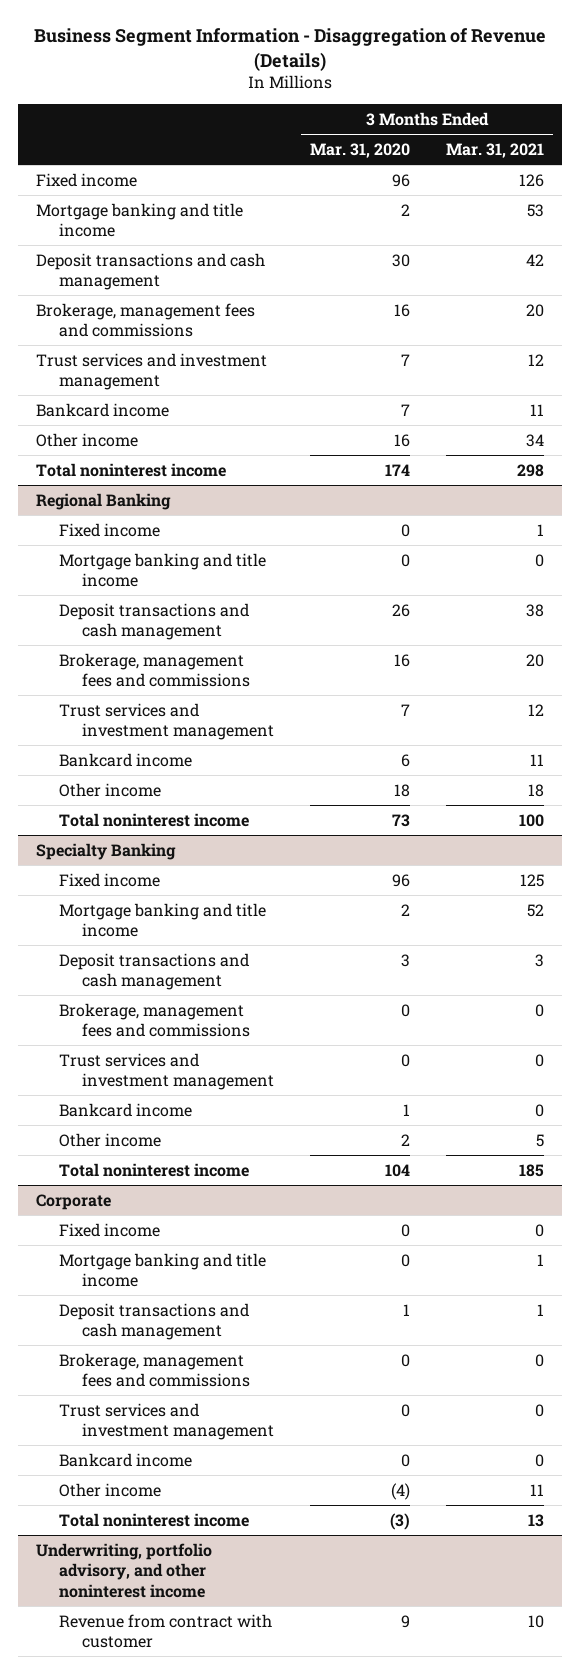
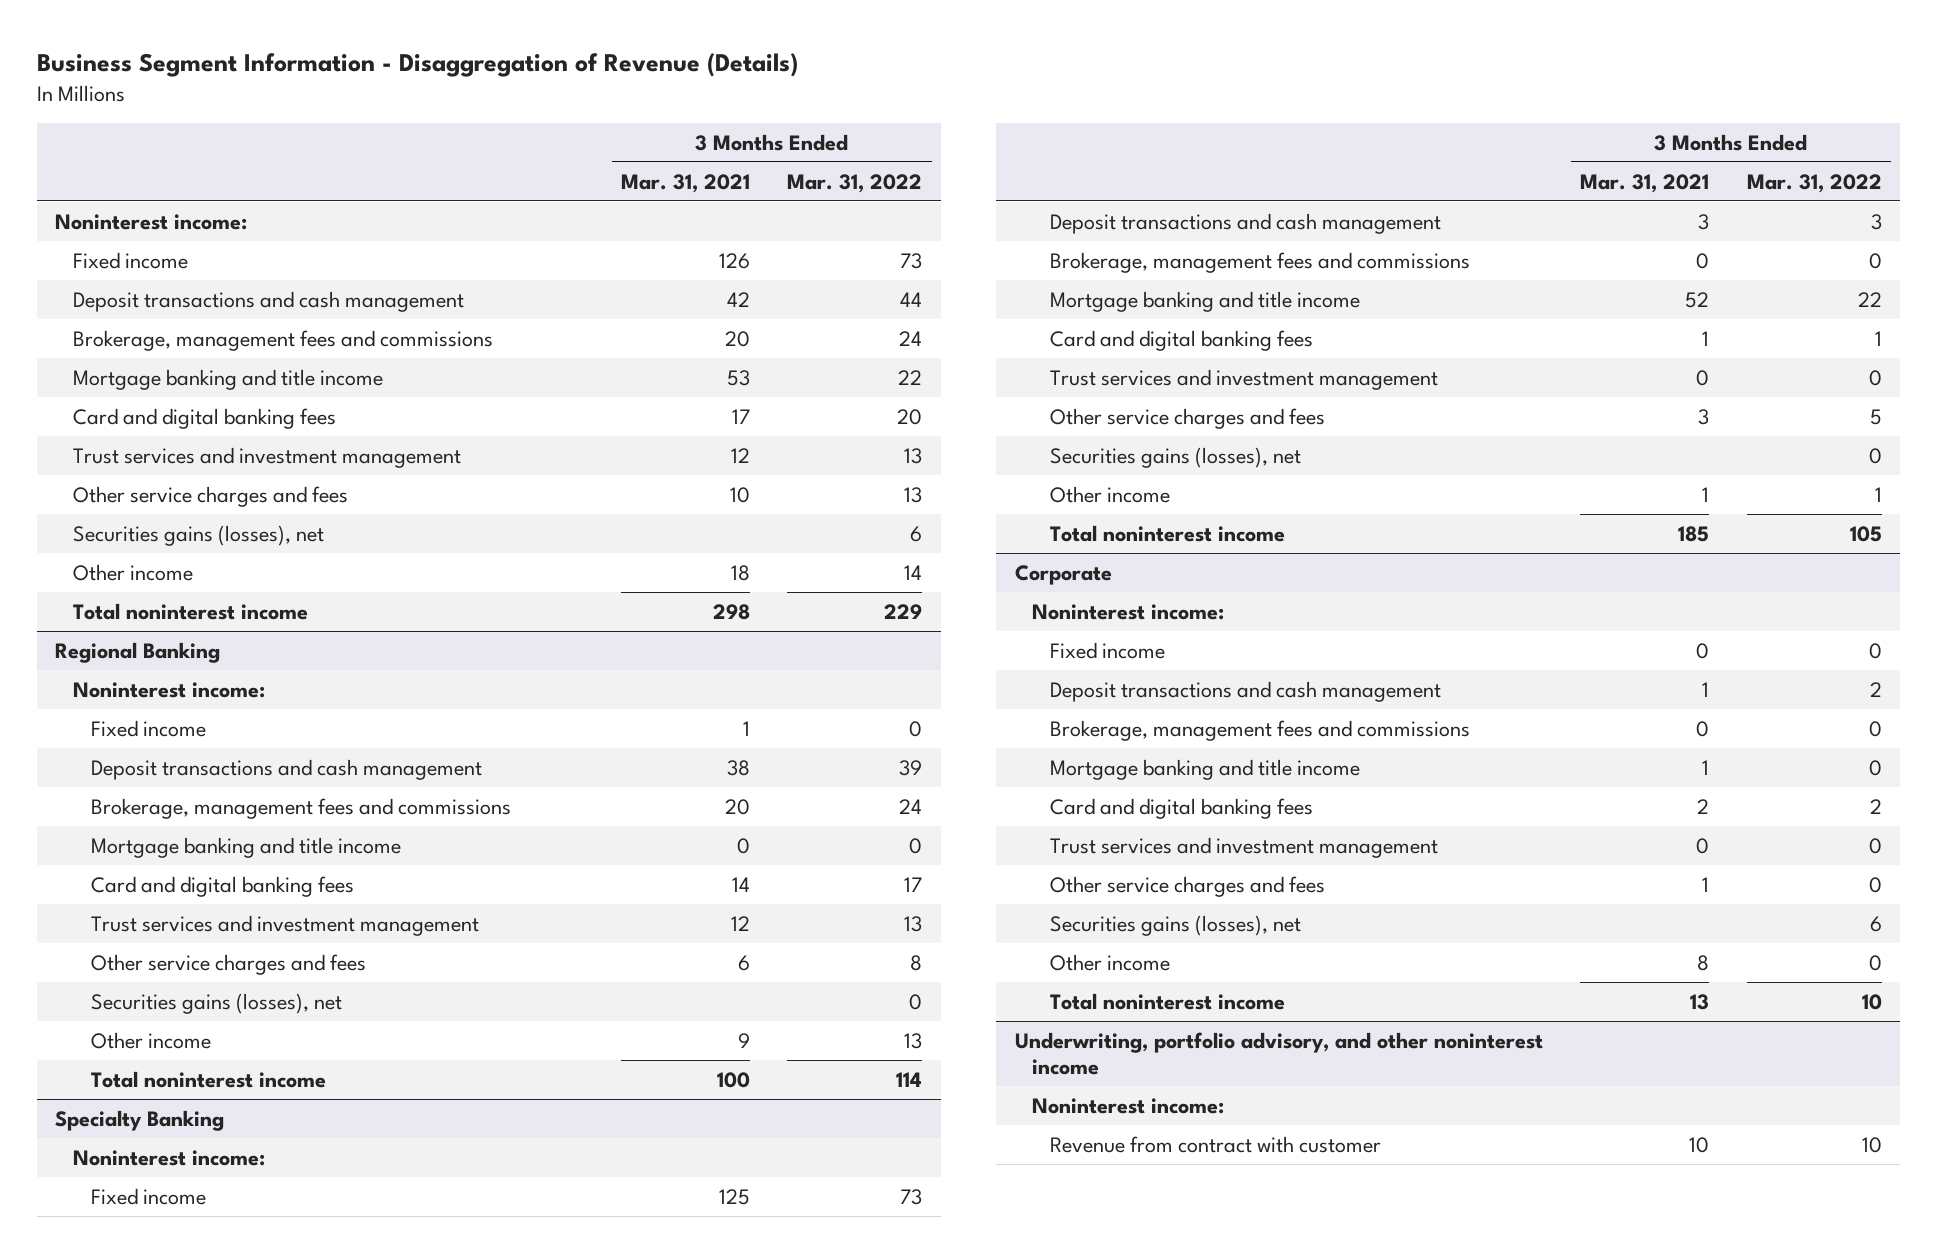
- | 3 Months Ended Mar. 31, 2020 | 3 Months Ended Mar. 31, 2021
+ | 3 Months Ended Mar. 31, 2021 | 3 Months Ended Mar. 31, 2022
+ Noninterest income:
moved down: Mortgage banking and title income | 53 | 22
+ Card and digital banking fees | 17 | 20
- Bankcard income | 7 | 11
- Other income | 16 | 34
+ Other service charges and fees | 10 | 13
+ Securities gains (losses), net | | 6
+ Other income | 18 | 14
@ Regional Banking
+ Noninterest income:
moved down: Mortgage banking and title income | 0 | 0
+ Card and digital banking fees | 14 | 17
- Bankcard income | 6 | 11
- Other income | 18 | 18
+ Other service charges and fees | 6 | 8
+ Securities gains (losses), net | | 0
+ Other income | 9 | 13
@ Specialty Banking
+ Noninterest income:
moved down: Mortgage banking and title income | 52 | 22
+ Card and digital banking fees | 1 | 1
- Bankcard income | 1 | 0
- Other income | 2 | 5
+ Other service charges and fees | 3 | 5
+ Securities gains (losses), net | | 0
+ Other income | 1 | 1
@ Corporate
+ Noninterest income:
moved down: Mortgage banking and title income | 1 | 0
+ Card and digital banking fees | 2 | 2
- Bankcard income | 0 | 0
- Other income | (4) | 11
+ Other service charges and fees | 1 | 0
+ Securities gains (losses), net | | 6
+ Other income | 8 | 0
@ Underwriting, portfolio advisory, and other noninterest income
+ Noninterest income:

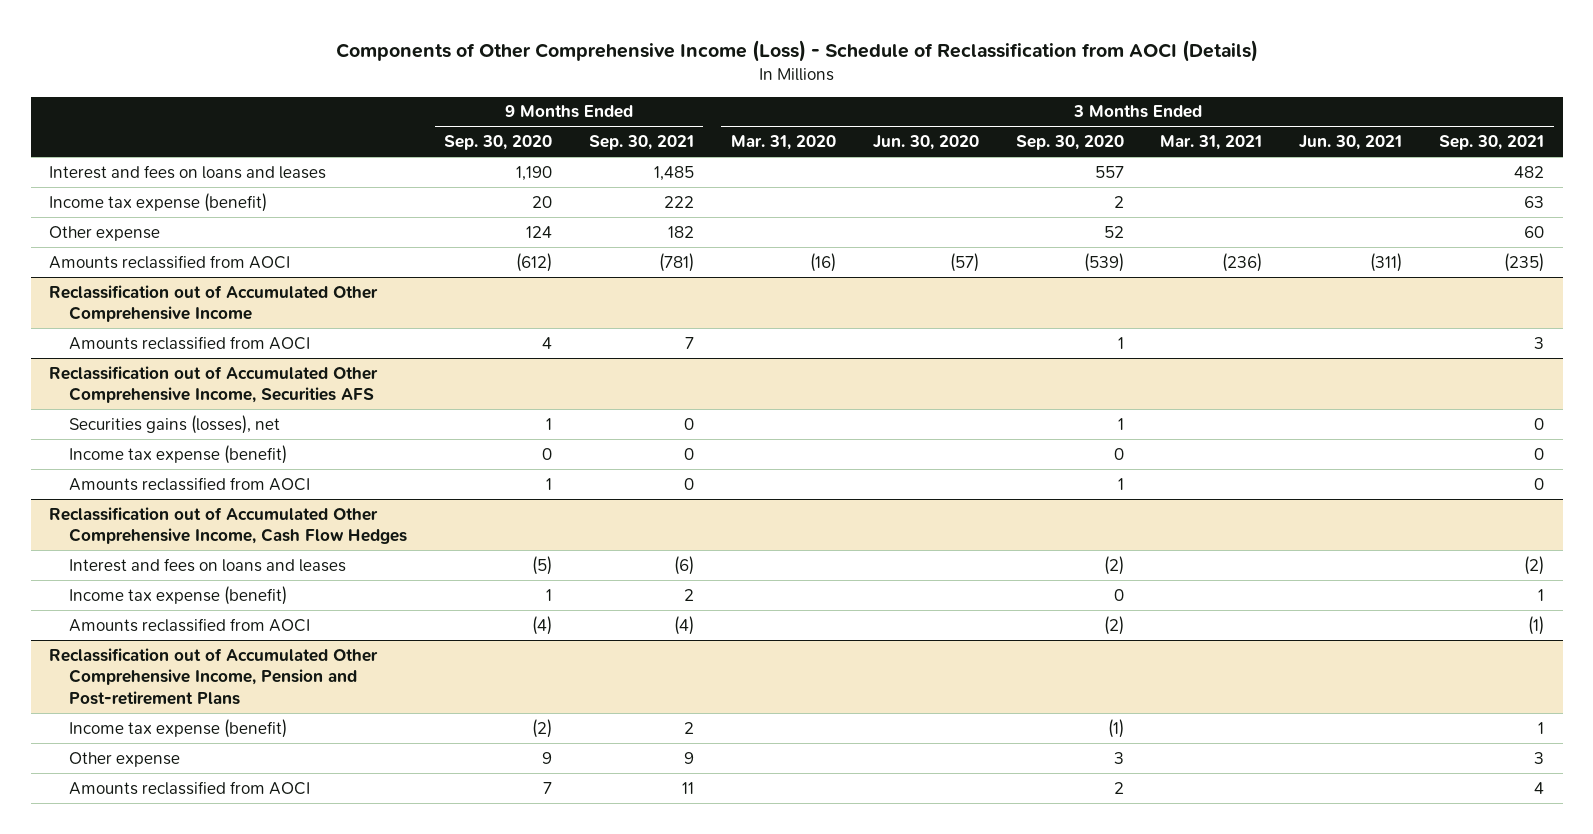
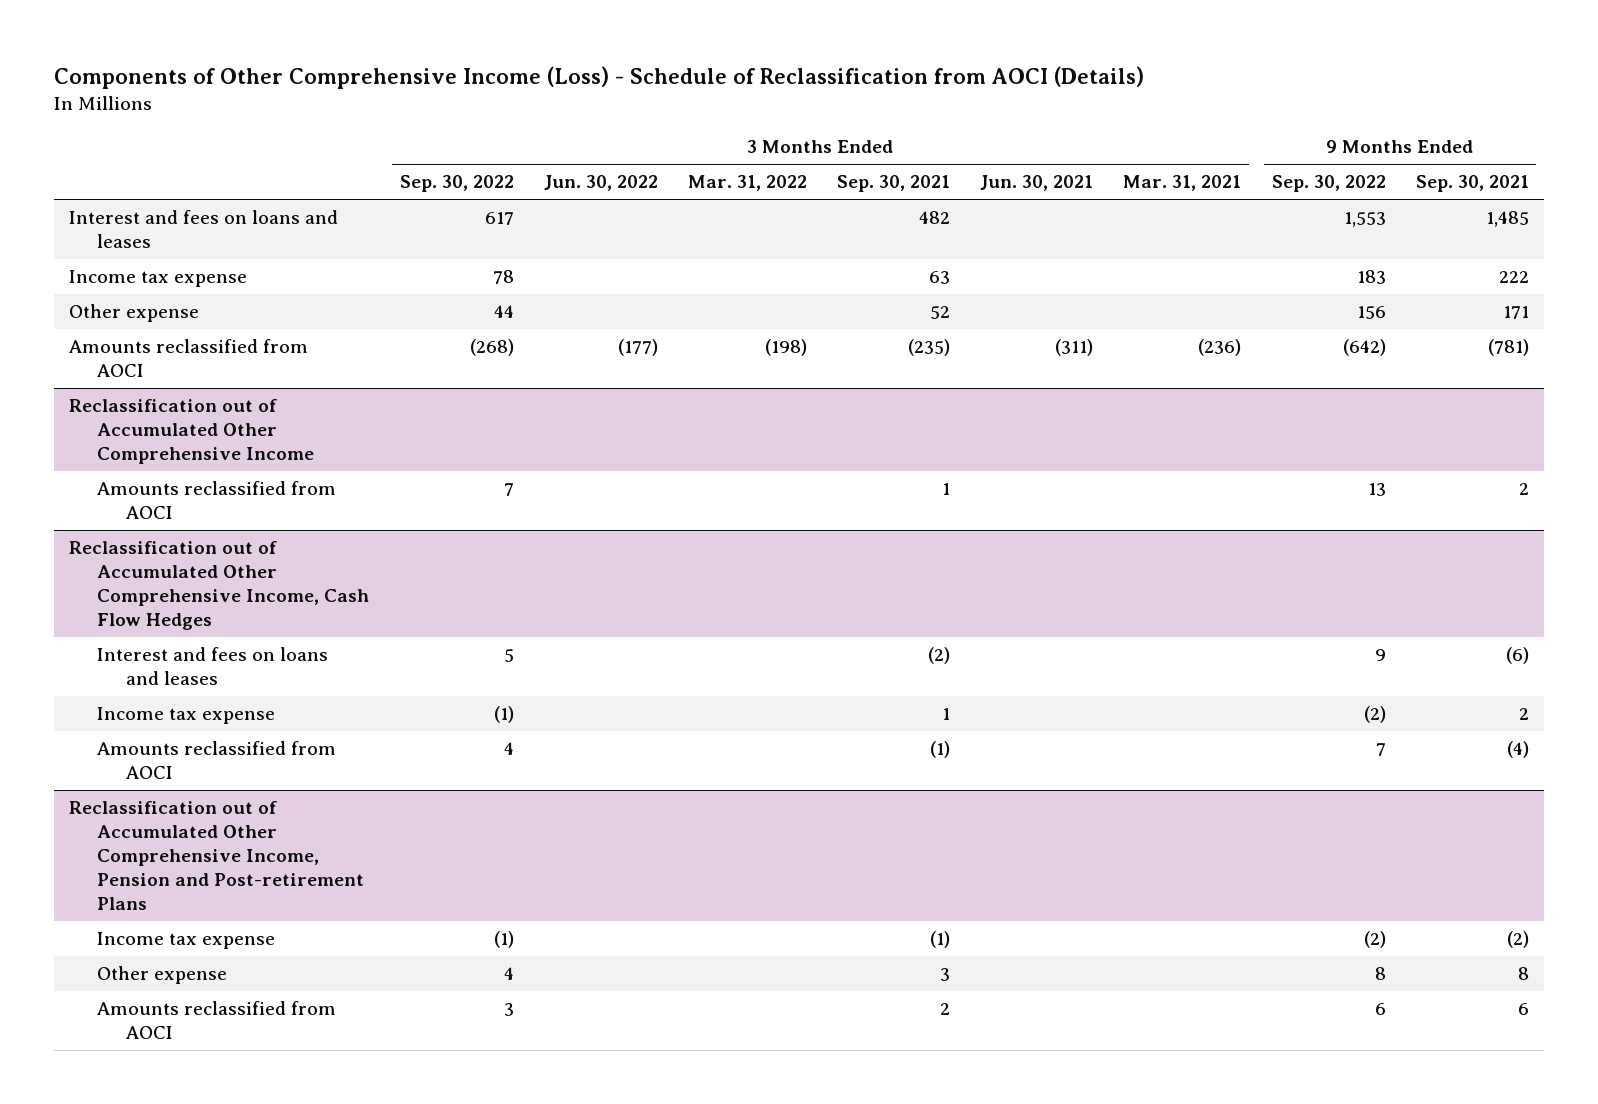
- | 9 Months Ended Sep. 30, 2020 | 9 Months Ended Sep. 30, 2021 | 3 Months Ended Mar. 31, 2020 | 3 Months Ended Jun. 30, 2020 | 3 Months Ended Sep. 30, 2020 | 3 Months Ended Mar. 31, 2021 | 3 Months Ended Jun. 30, 2021 | 3 Months Ended Sep. 30, 2021
+ | 3 Months Ended Sep. 30, 2022 | 3 Months Ended Jun. 30, 2022 | 3 Months Ended Mar. 31, 2022 | 3 Months Ended Sep. 30, 2021 | 3 Months Ended Jun. 30, 2021 | 3 Months Ended Mar. 31, 2021 | 9 Months Ended Sep. 30, 2022 | 9 Months Ended Sep. 30, 2021
- Income tax expense (benefit) | 20 | 222 | | | 2 | | | 63
- Other expense | 124 | 182 | | | 52 | | | 60
+ Income tax expense | 78 | | | 63 | | | 183 | 222
+ Other expense | 44 | | | 52 | | | 156 | 171
@ Reclassification out of Accumulated Other Comprehensive Income
- Amounts reclassified from AOCI | 4 | 7 | | | 1 | | | 3
- Reclassification out of Accumulated Other Comprehensive Income, Securities AFS
- Securities gains (losses), net | 1 | 0 | | | 1 | | | 0
- Income tax expense (benefit) | 0 | 0 | | | 0 | | | 0
- Amounts reclassified from AOCI | 1 | 0 | | | 1 | | | 0
@ Reclassification out of Accumulated Other Comprehensive Income
+ Amounts reclassified from AOCI | 7 | | | 1 | | | 13 | 2
@ Reclassification out of Accumulated Other Comprehensive Income, Cash Flow Hedges
- Income tax expense (benefit) | 1 | 2 | | | 0 | | | 1
+ Income tax expense | (1) | | | 1 | | | (2) | 2
@ Reclassification out of Accumulated Other Comprehensive Income, Pension and Post-retirement Plans
- Income tax expense (benefit) | (2) | 2 | | | (1) | | | 1
- Other expense | 9 | 9 | | | 3 | | | 3
- Amounts reclassified from AOCI | 7 | 11 | | | 2 | | | 4
+ Income tax expense | (1) | | | (1) | | | (2) | (2)
+ Other expense | 4 | | | 3 | | | 8 | 8
+ Amounts reclassified from AOCI | 3 | | | 2 | | | 6 | 6

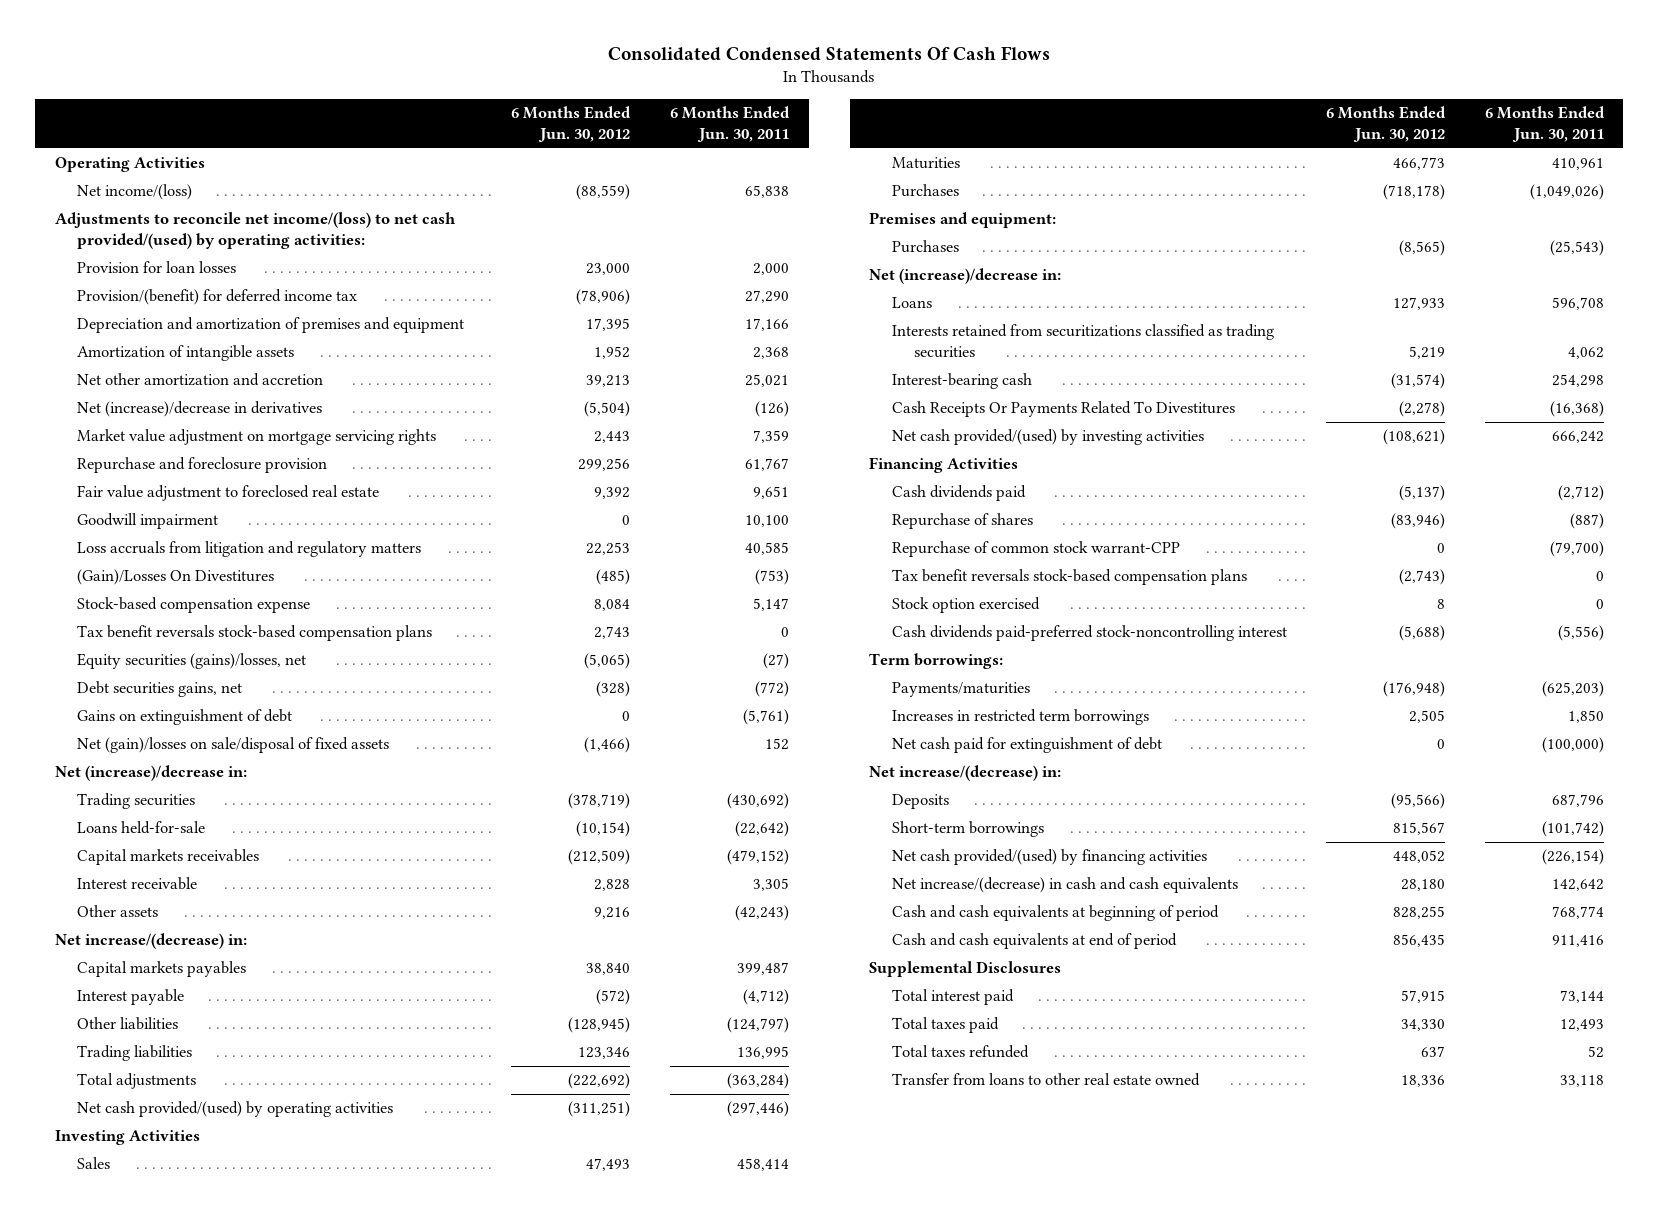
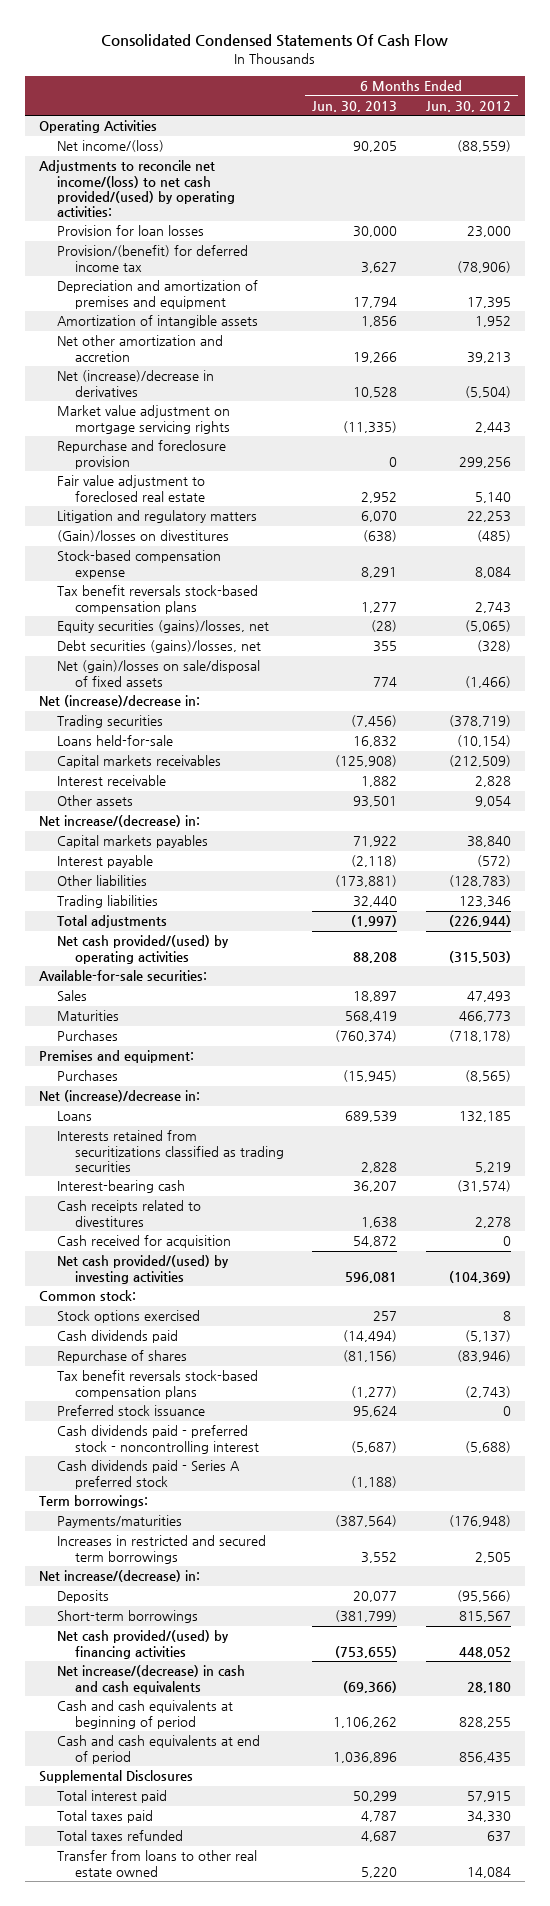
- Consolidated Condensed Statements Of Cash Flows
+ Consolidated Condensed Statements Of Cash Flow
- | 6 Months Ended Jun. 30, 2012 | 6 Months Ended Jun. 30, 2011
+ | 6 Months Ended Jun. 30, 2013 | 6 Months Ended Jun. 30, 2012
- Fair value adjustment to foreclosed real estate | 9,392 | 9,651
- Goodwill impairment | 0 | 10,100
- Loss accruals from litigation and regulatory matters | 22,253 | 40,585
- (Gain)/Losses On Divestitures | (485) | (753)
+ Fair value adjustment to foreclosed real estate | 2,952 | 5,140
+ Litigation and regulatory matters | 6,070 | 22,253
+ (Gain)/losses on divestitures | (638) | (485)
- Debt securities gains, net | (328) | (772)
- Gains on extinguishment of debt | 0 | (5,761)
+ Debt securities (gains)/losses, net | 355 | (328)
- Other assets | 9,216 | (42,243)
+ Other assets | 93,501 | 9,054
- Other liabilities | (128,945) | (124,797)
+ Other liabilities | (173,881) | (128,783)
- Total adjustments | (222,692) | (363,284)
- Net cash provided/(used) by operating activities | (311,251) | (297,446)
- Investing Activities
+ Total adjustments | (1,997) | (226,944)
+ Net cash provided/(used) by operating activities | 88,208 | (315,503)
+ Available-for-sale securities:
- Loans | 127,933 | 596,708
+ Loans | 689,539 | 132,185
- Cash Receipts Or Payments Related To Divestitures | (2,278) | (16,368)
- Net cash provided/(used) by investing activities | (108,621) | 666,242
- Financing Activities
+ Cash receipts related to divestitures | 1,638 | 2,278
+ Cash received for acquisition | 54,872 | 0
+ Net cash provided/(used) by investing activities | 596,081 | (104,369)
+ Common stock:
+ Stock options exercised | 257 | 8
- Repurchase of common stock warrant-CPP | 0 | (79,700)
- Stock option exercised | 8 | 0
- Cash dividends paid-preferred stock-noncontrolling interest | (5,688) | (5,556)
+ Preferred stock issuance | 95,624 | 0
+ Cash dividends paid - preferred stock - noncontrolling interest | (5,687) | (5,688)
+ Cash dividends paid - Series A preferred stock | (1,188) |
- Increases in restricted term borrowings | 2,505 | 1,850
- Net cash paid for extinguishment of debt | 0 | (100,000)
+ Increases in restricted and secured term borrowings | 3,552 | 2,505
- Transfer from loans to other real estate owned | 18,336 | 33,118
+ Transfer from loans to other real estate owned | 5,220 | 14,084

